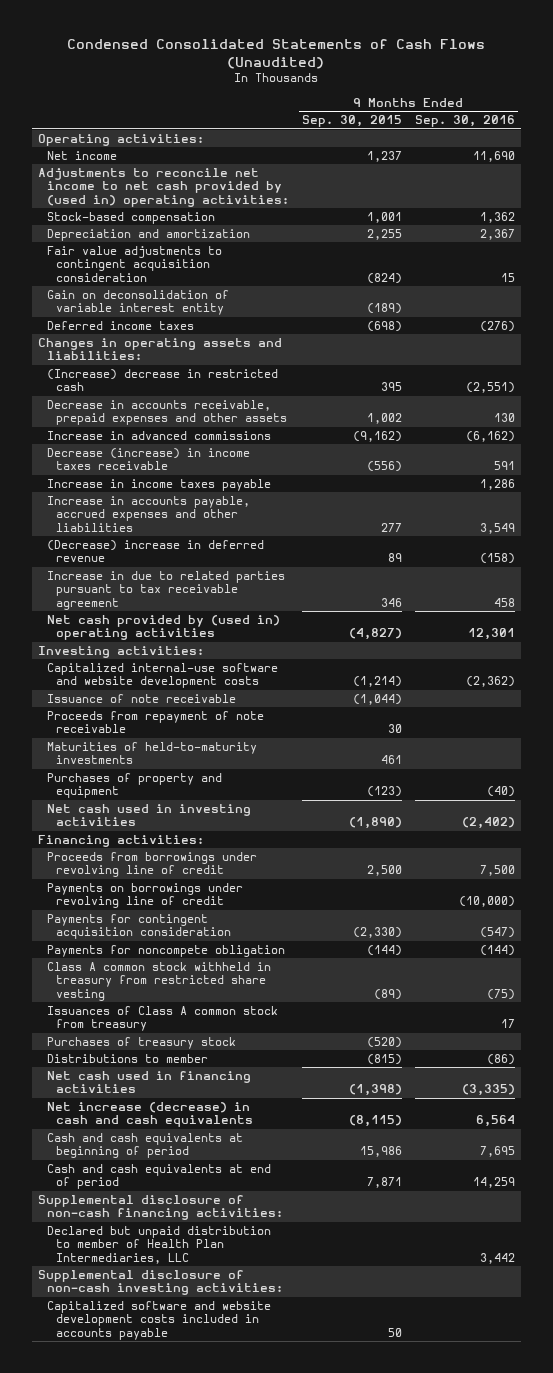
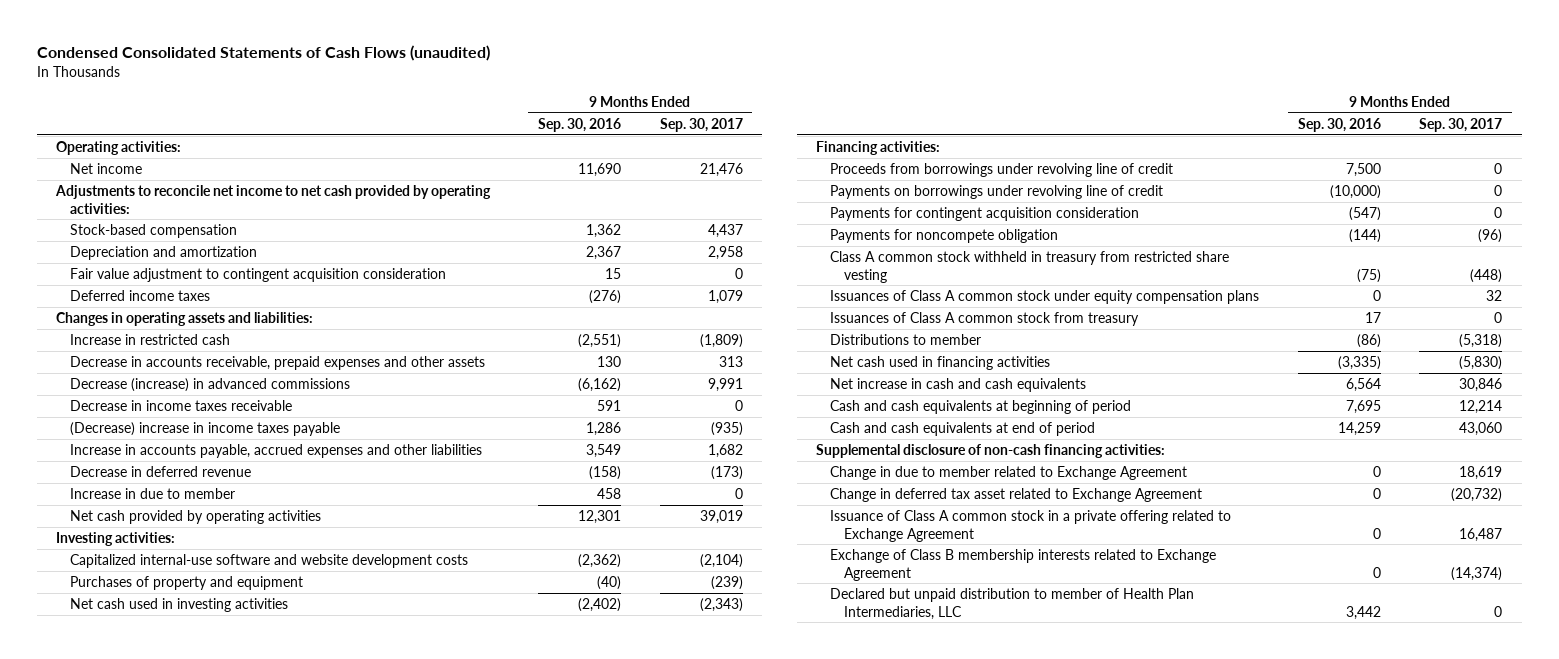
- Condensed Consolidated Statements of Cash Flows (Unaudited)
+ Condensed Consolidated Statements of Cash Flows (unaudited)
- | 9 Months Ended Sep. 30, 2015 | 9 Months Ended Sep. 30, 2016
+ | 9 Months Ended Sep. 30, 2016 | 9 Months Ended Sep. 30, 2017
- Adjustments to reconcile net income to net cash provided by (used in) operating activities:
+ Adjustments to reconcile net income to net cash provided by operating activities:
- Fair value adjustments to contingent acquisition consideration | (824) | 15
- Gain on deconsolidation of variable interest entity | (189) |
+ Fair value adjustment to contingent acquisition consideration | 15 | 0
- (Increase) decrease in restricted cash | 395 | (2,551)
+ Increase in restricted cash | (2,551) | (1,809)
- Increase in advanced commissions | (9,162) | (6,162)
- Decrease (increase) in income taxes receivable | (556) | 591
- Increase in income taxes payable | | 1,286
+ Decrease (increase) in advanced commissions | (6,162) | 9,991
+ Decrease in income taxes receivable | 591 | 0
+ (Decrease) increase in income taxes payable | 1,286 | (935)
- (Decrease) increase in deferred revenue | 89 | (158)
- Increase in due to related parties pursuant to tax receivable agreement | 346 | 458
- Net cash provided by (used in) operating activities | (4,827) | 12,301
+ Decrease in deferred revenue | (158) | (173)
+ Increase in due to member | 458 | 0
+ Net cash provided by operating activities | 12,301 | 39,019
- Issuance of note receivable | (1,044) |
- Proceeds from repayment of note receivable | 30 |
- Maturities of held-to-maturity investments | 461 |
+ Issuances of Class A common stock under equity compensation plans | 0 | 32
- Purchases of treasury stock | (520) |
- Net increase (decrease) in cash and cash equivalents | (8,115) | 6,564
+ Net increase in cash and cash equivalents | 6,564 | 30,846
+ Change in due to member related to Exchange Agreement | 0 | 18,619
+ Change in deferred tax asset related to Exchange Agreement | 0 | (20,732)
+ Issuance of Class A common stock in a private offering related to Exchange Agreement | 0 | 16,487
+ Exchange of Class B membership interests related to Exchange Agreement | 0 | (14,374)
- Supplemental disclosure of non-cash investing activities:
- Capitalized software and website development costs included in accounts payable | 50 |

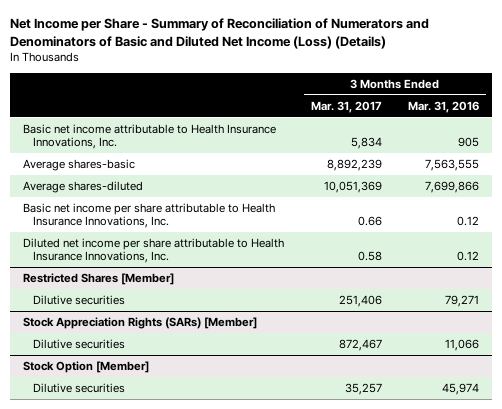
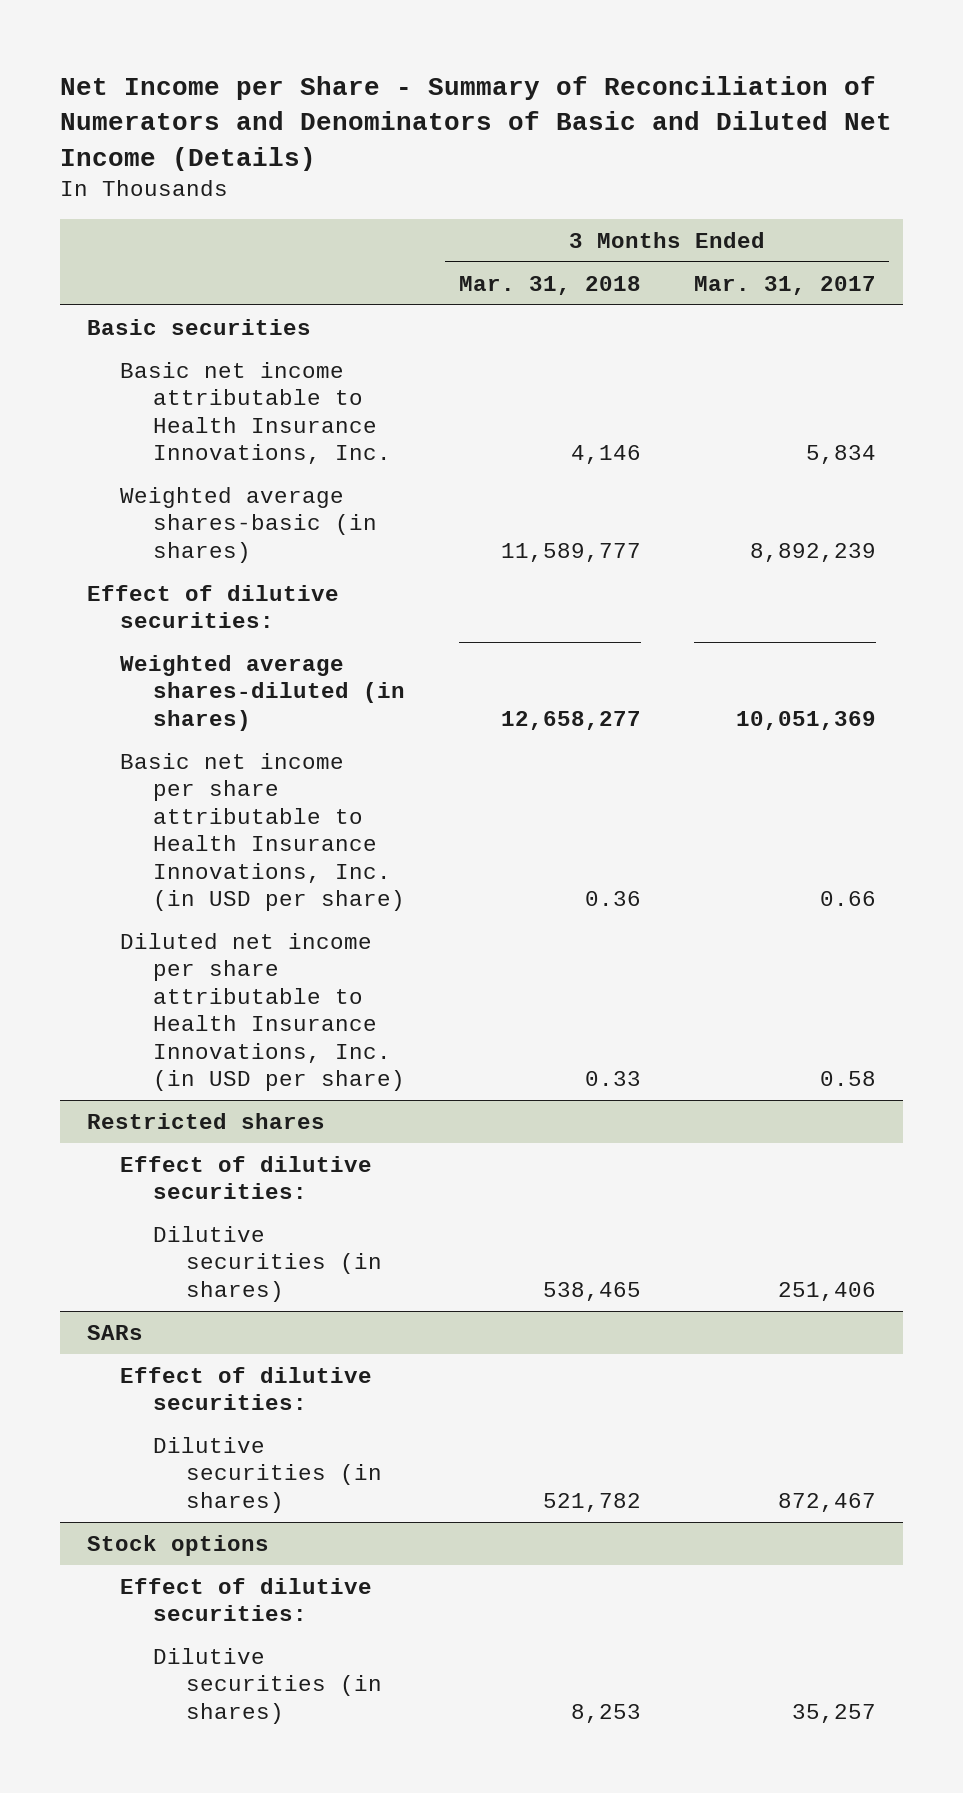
- Net Income per Share - Summary of Reconciliation of Numerators and Denominators of Basic and Diluted Net Income (Loss) (Details)
+ Net Income per Share - Summary of Reconciliation of Numerators and Denominators of Basic and Diluted Net Income (Details)
- | 3 Months Ended Mar. 31, 2017 | 3 Months Ended Mar. 31, 2016
+ | 3 Months Ended Mar. 31, 2018 | 3 Months Ended Mar. 31, 2017
+ Basic securities
- Average shares-basic | 8,892,239 | 7,563,555
- Average shares-diluted | 10,051,369 | 7,699,866
- Basic net income per share attributable to Health Insurance Innovations, Inc. | 0.66 | 0.12
- Diluted net income per share attributable to Health Insurance Innovations, Inc. | 0.58 | 0.12
- Restricted Shares [Member]
- Dilutive securities | 251,406 | 79,271
- Stock Appreciation Rights (SARs) [Member]
- Dilutive securities | 872,467 | 11,066
- Stock Option [Member]
- Dilutive securities | 35,257 | 45,974
+ Weighted average shares-basic (in shares) | 11,589,777 | 8,892,239
+ Effect of dilutive securities:
+ Weighted average shares-diluted (in shares) | 12,658,277 | 10,051,369
+ Basic net income per share attributable to Health Insurance Innovations, Inc. (in USD per share) | 0.36 | 0.66
+ Diluted net income per share attributable to Health Insurance Innovations, Inc. (in USD per share) | 0.33 | 0.58
+ Restricted shares
+ Effect of dilutive securities:
+ Dilutive securities (in shares) | 538,465 | 251,406
+ SARs
+ Effect of dilutive securities:
+ Dilutive securities (in shares) | 521,782 | 872,467
+ Stock options
+ Effect of dilutive securities:
+ Dilutive securities (in shares) | 8,253 | 35,257

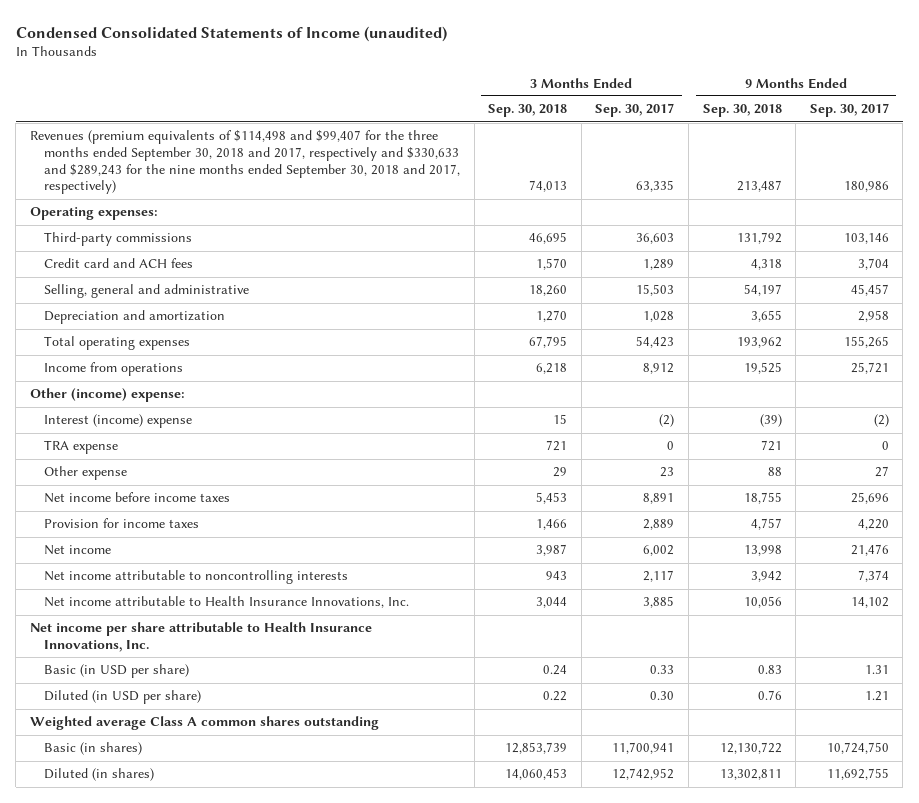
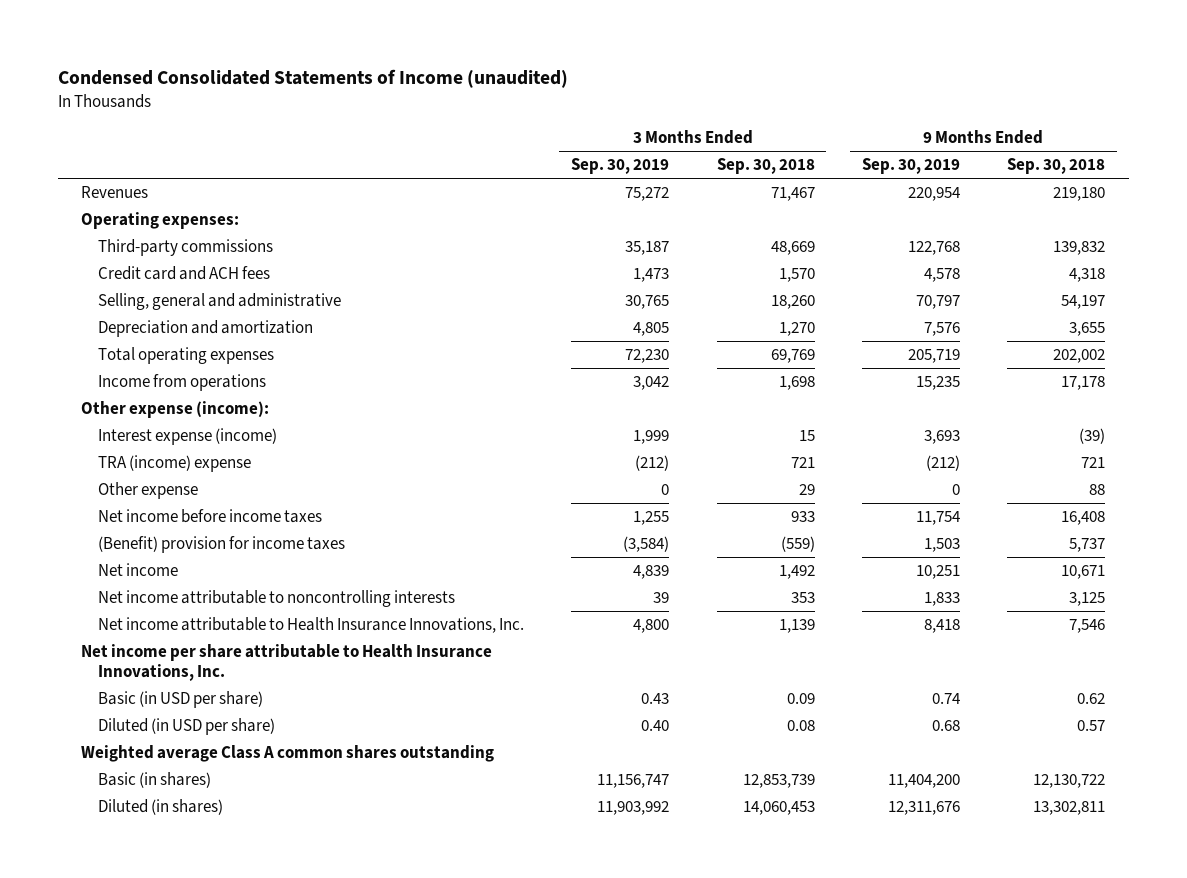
- | 3 Months Ended Sep. 30, 2018 | 3 Months Ended Sep. 30, 2017 | 9 Months Ended Sep. 30, 2018 | 9 Months Ended Sep. 30, 2017
+ | 3 Months Ended Sep. 30, 2019 | 3 Months Ended Sep. 30, 2018 | 9 Months Ended Sep. 30, 2019 | 9 Months Ended Sep. 30, 2018
- Revenues (premium equivalents of $114,498 and $99,407 for the three months ended September 30, 2018 and 2017, respectively and $330,633 and $289,243 for the nine months ended September 30, 2018 and 2017, respectively) | 74,013 | 63,335 | 213,487 | 180,986
+ Revenues | 75,272 | 71,467 | 220,954 | 219,180
- Third-party commissions | 46,695 | 36,603 | 131,792 | 103,146
+ Third-party commissions | 35,187 | 48,669 | 122,768 | 139,832
- Total operating expenses | 67,795 | 54,423 | 193,962 | 155,265
- Income from operations | 6,218 | 8,912 | 19,525 | 25,721
- Other (income) expense:
- Interest (income) expense | 15 | (2) | (39) | (2)
- TRA expense | 721 | 0 | 721 | 0
+ Total operating expenses | 72,230 | 69,769 | 205,719 | 202,002
+ Income from operations | 3,042 | 1,698 | 15,235 | 17,178
+ Other expense (income):
+ Interest expense (income) | 1,999 | 15 | 3,693 | (39)
+ TRA (income) expense | (212) | 721 | (212) | 721
- Net income before income taxes | 5,453 | 8,891 | 18,755 | 25,696
- Provision for income taxes | 1,466 | 2,889 | 4,757 | 4,220
- Net income | 3,987 | 6,002 | 13,998 | 21,476
- Net income attributable to noncontrolling interests | 943 | 2,117 | 3,942 | 7,374
- Net income attributable to Health Insurance Innovations, Inc. | 3,044 | 3,885 | 10,056 | 14,102
+ Net income before income taxes | 1,255 | 933 | 11,754 | 16,408
+ (Benefit) provision for income taxes | (3,584) | (559) | 1,503 | 5,737
+ Net income | 4,839 | 1,492 | 10,251 | 10,671
+ Net income attributable to noncontrolling interests | 39 | 353 | 1,833 | 3,125
+ Net income attributable to Health Insurance Innovations, Inc. | 4,800 | 1,139 | 8,418 | 7,546
- Basic (in USD per share) | 0.24 | 0.33 | 0.83 | 1.31
- Diluted (in USD per share) | 0.22 | 0.30 | 0.76 | 1.21
+ Basic (in USD per share) | 0.43 | 0.09 | 0.74 | 0.62
+ Diluted (in USD per share) | 0.40 | 0.08 | 0.68 | 0.57

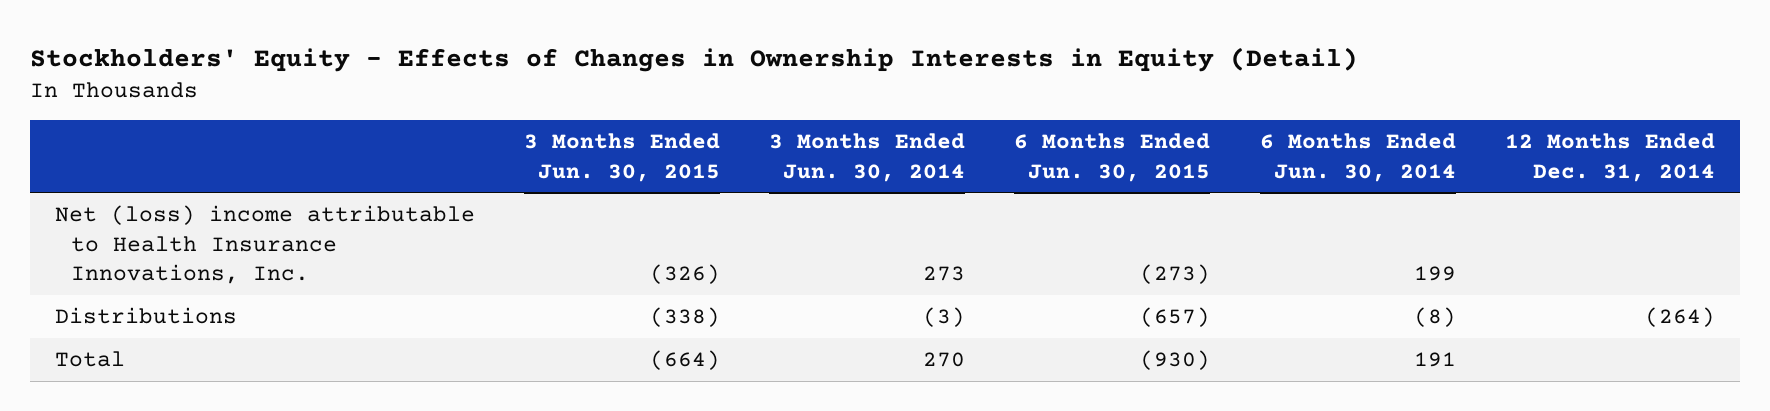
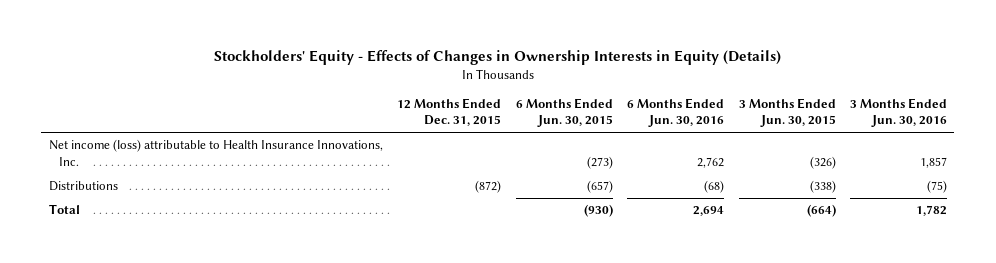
- Stockholders' Equity - Effects of Changes in Ownership Interests in Equity (Detail)
+ Stockholders' Equity - Effects of Changes in Ownership Interests in Equity (Details)
- | 3 Months Ended Jun. 30, 2015 | 3 Months Ended Jun. 30, 2014 | 6 Months Ended Jun. 30, 2015 | 6 Months Ended Jun. 30, 2014 | 12 Months Ended Dec. 31, 2014
+ | 12 Months Ended Dec. 31, 2015 | 6 Months Ended Jun. 30, 2015 | 6 Months Ended Jun. 30, 2016 | 3 Months Ended Jun. 30, 2015 | 3 Months Ended Jun. 30, 2016
- Net (loss) income attributable to Health Insurance Innovations, Inc. | (326) | 273 | (273) | 199 |
+ Net income (loss) attributable to Health Insurance Innovations, Inc. | | (273) | 2,762 | (326) | 1,857

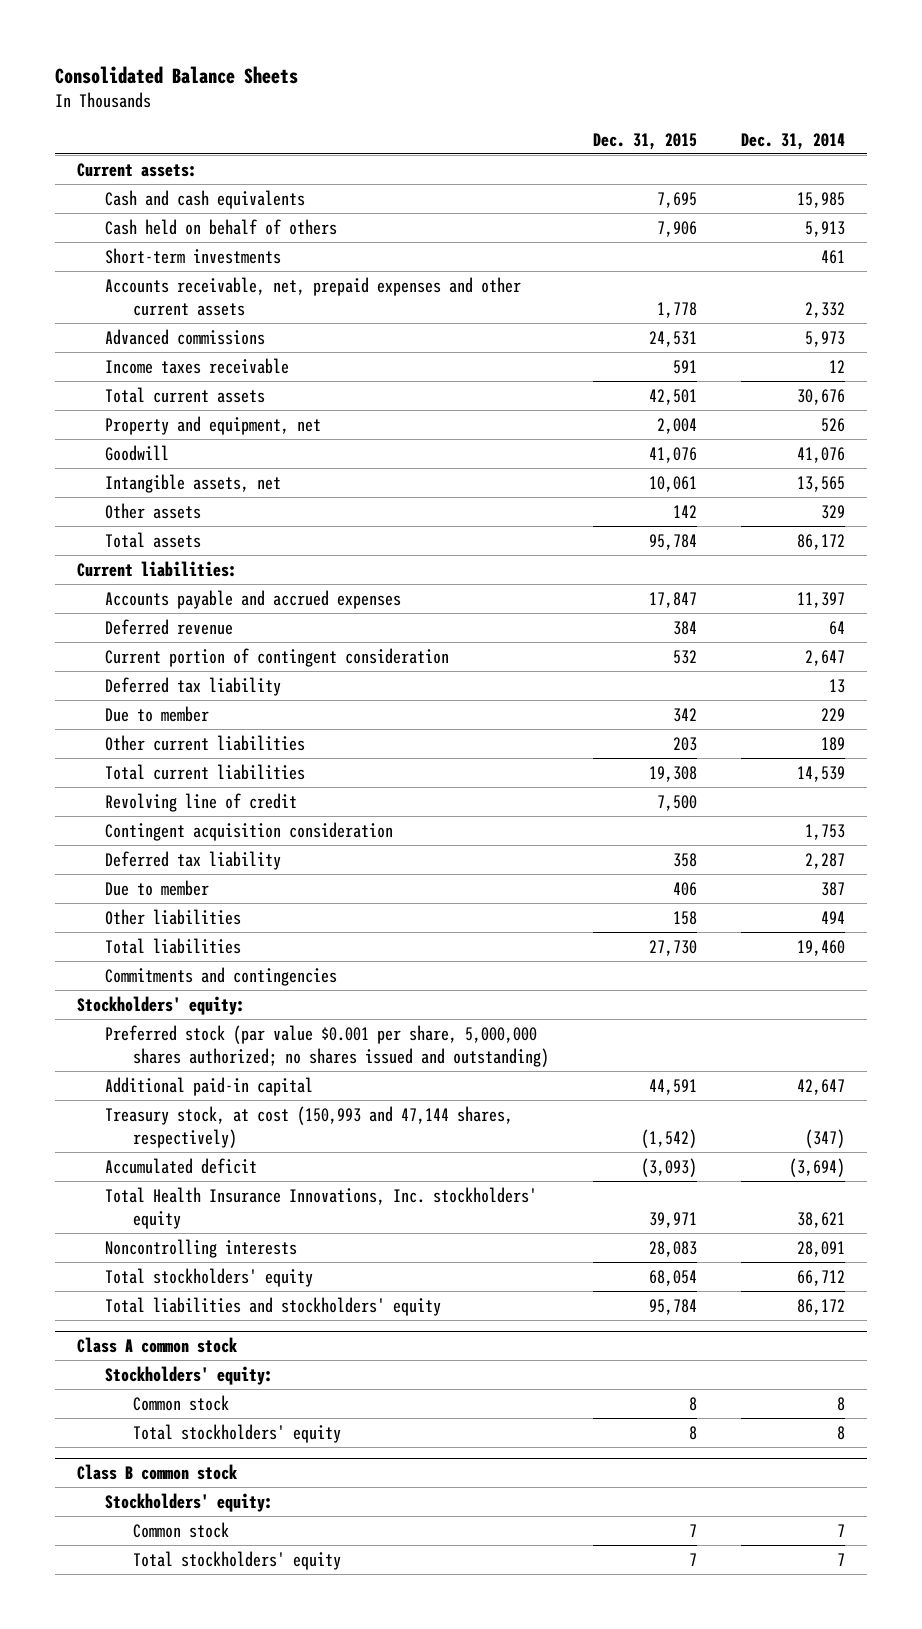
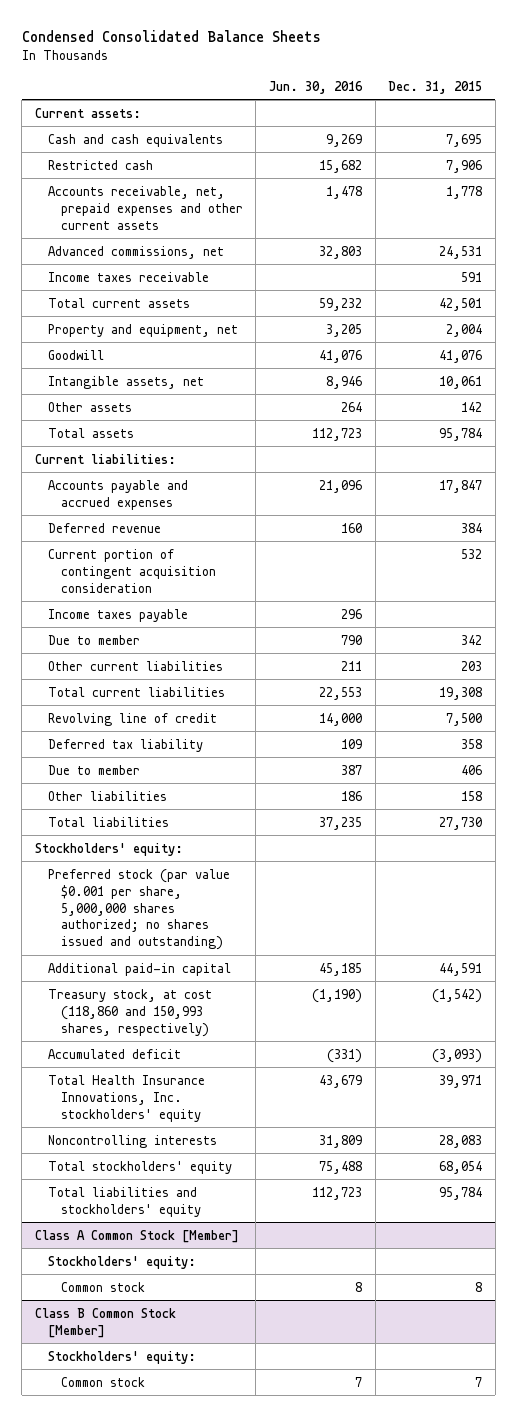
- Consolidated Balance Sheets
+ Condensed Consolidated Balance Sheets
- | Dec. 31, 2015 | Dec. 31, 2014
+ | Jun. 30, 2016 | Dec. 31, 2015
- Cash held on behalf of others | 7,906 | 5,913
- Short-term investments | | 461
+ Restricted cash | 15,682 | 7,906
- Advanced commissions | 24,531 | 5,973
+ Advanced commissions, net | 32,803 | 24,531
- Current portion of contingent consideration | 532 | 2,647
- Deferred tax liability | | 13
+ Current portion of contingent acquisition consideration | | 532
+ Income taxes payable | 296 |
- Contingent acquisition consideration | | 1,753
- Commitments and contingencies
- Treasury stock, at cost (150,993 and 47,144 shares, respectively) | (1,542) | (347)
+ Treasury stock, at cost (118,860 and 150,993 shares, respectively) | (1,190) | (1,542)
- Class A common stock
+ Class A Common Stock [Member]
- Total stockholders' equity | 8 | 8
- Class B common stock
+ Class B Common Stock [Member]
- Total stockholders' equity | 7 | 7

